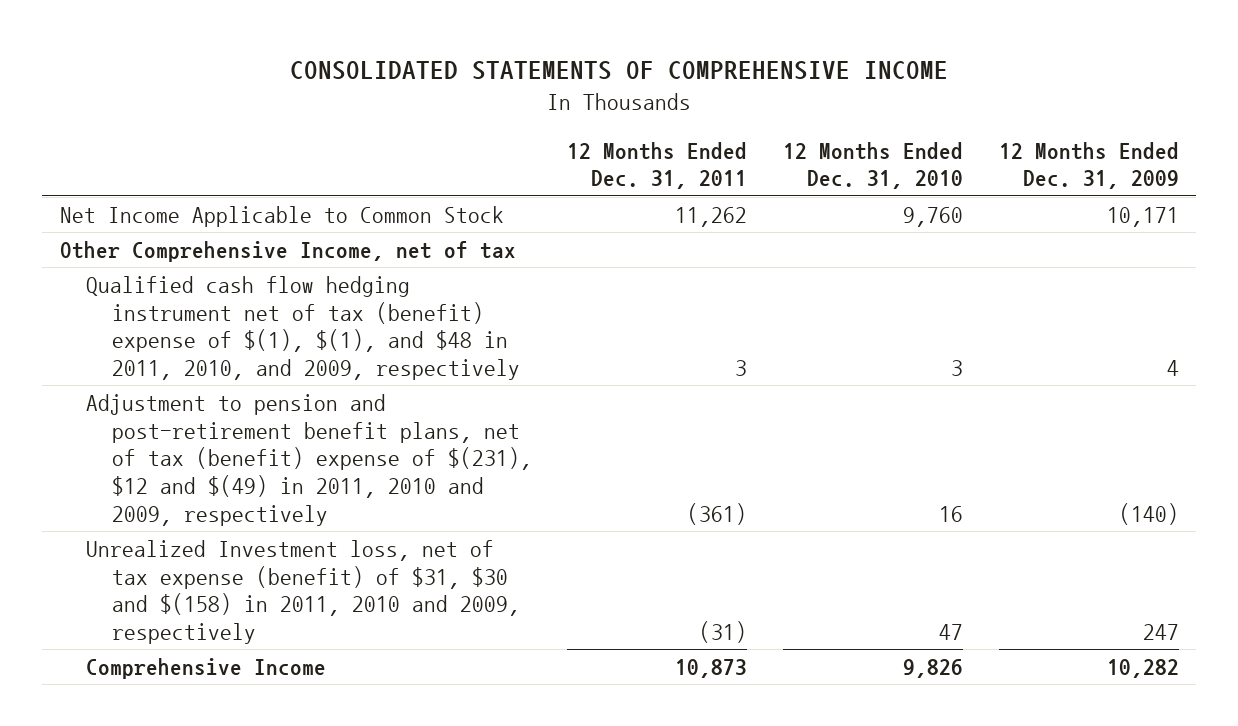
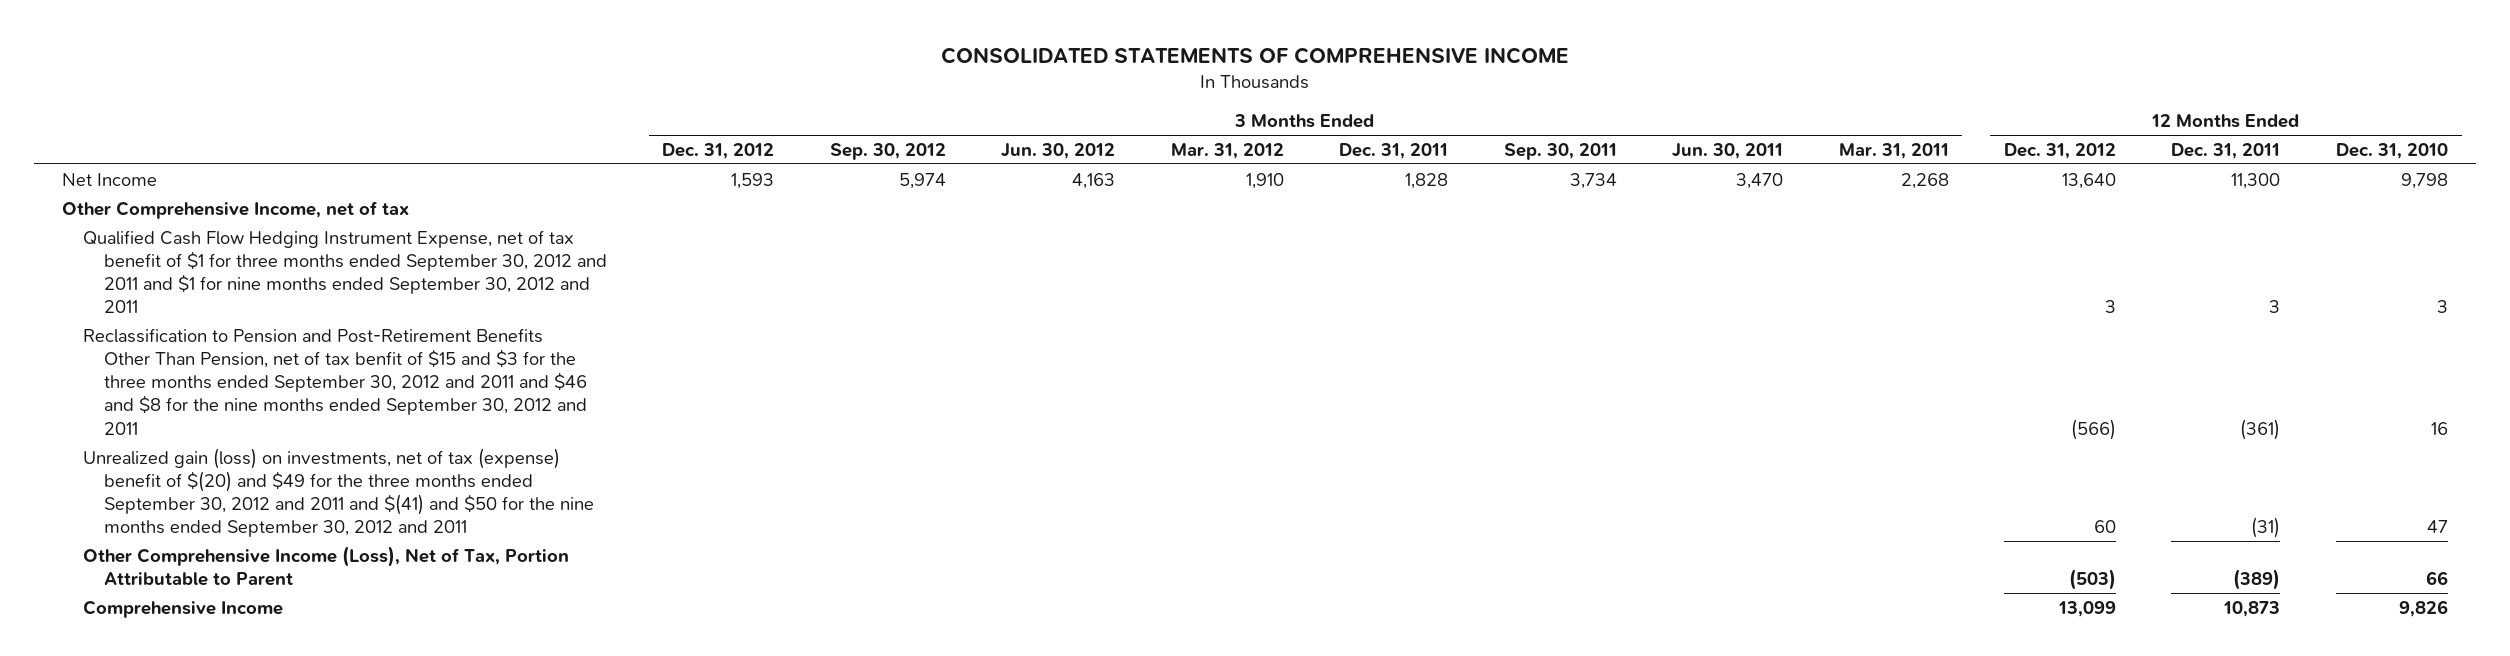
- | 12 Months Ended Dec. 31, 2011 | 12 Months Ended Dec. 31, 2010 | 12 Months Ended Dec. 31, 2009
+ | 3 Months Ended Dec. 31, 2012 | 3 Months Ended Sep. 30, 2012 | 3 Months Ended Jun. 30, 2012 | 3 Months Ended Mar. 31, 2012 | 3 Months Ended Dec. 31, 2011 | 3 Months Ended Sep. 30, 2011 | 3 Months Ended Jun. 30, 2011 | 3 Months Ended Mar. 31, 2011 | 12 Months Ended Dec. 31, 2012 | 12 Months Ended Dec. 31, 2011 | 12 Months Ended Dec. 31, 2010
- Net Income Applicable to Common Stock | 11,262 | 9,760 | 10,171
+ Net Income | 1,593 | 5,974 | 4,163 | 1,910 | 1,828 | 3,734 | 3,470 | 2,268 | 13,640 | 11,300 | 9,798
- Qualified cash flow hedging instrument net of tax (benefit) expense of $(1), $(1), and $48 in 2011, 2010, and 2009, respectively | 3 | 3 | 4
- Adjustment to pension and post-retirement benefit plans, net of tax (benefit) expense of $(231), $12 and $(49) in 2011, 2010 and 2009, respectively | (361) | 16 | (140)
- Unrealized Investment loss, net of tax expense (benefit) of $31, $30 and $(158) in 2011, 2010 and 2009, respectively | (31) | 47 | 247
+ Qualified Cash Flow Hedging Instrument Expense, net of tax benefit of $1 for three months ended September 30, 2012 and 2011 and $1 for nine months ended September 30, 2012 and 2011 | | | | | | | | | 3 | 3 | 3
+ Reclassification to Pension and Post-Retirement Benefits Other Than Pension, net of tax benfit of $15 and $3 for the three months ended September 30, 2012 and 2011 and $46 and $8 for the nine months ended September 30, 2012 and 2011 | | | | | | | | | (566) | (361) | 16
+ Unrealized gain (loss) on investments, net of tax (expense) benefit of $(20) and $49 for the three months ended September 30, 2012 and 2011 and $(41) and $50 for the nine months ended September 30, 2012 and 2011 | | | | | | | | | 60 | (31) | 47
+ Other Comprehensive Income (Loss), Net of Tax, Portion Attributable to Parent | | | | | | | | | (503) | (389) | 66

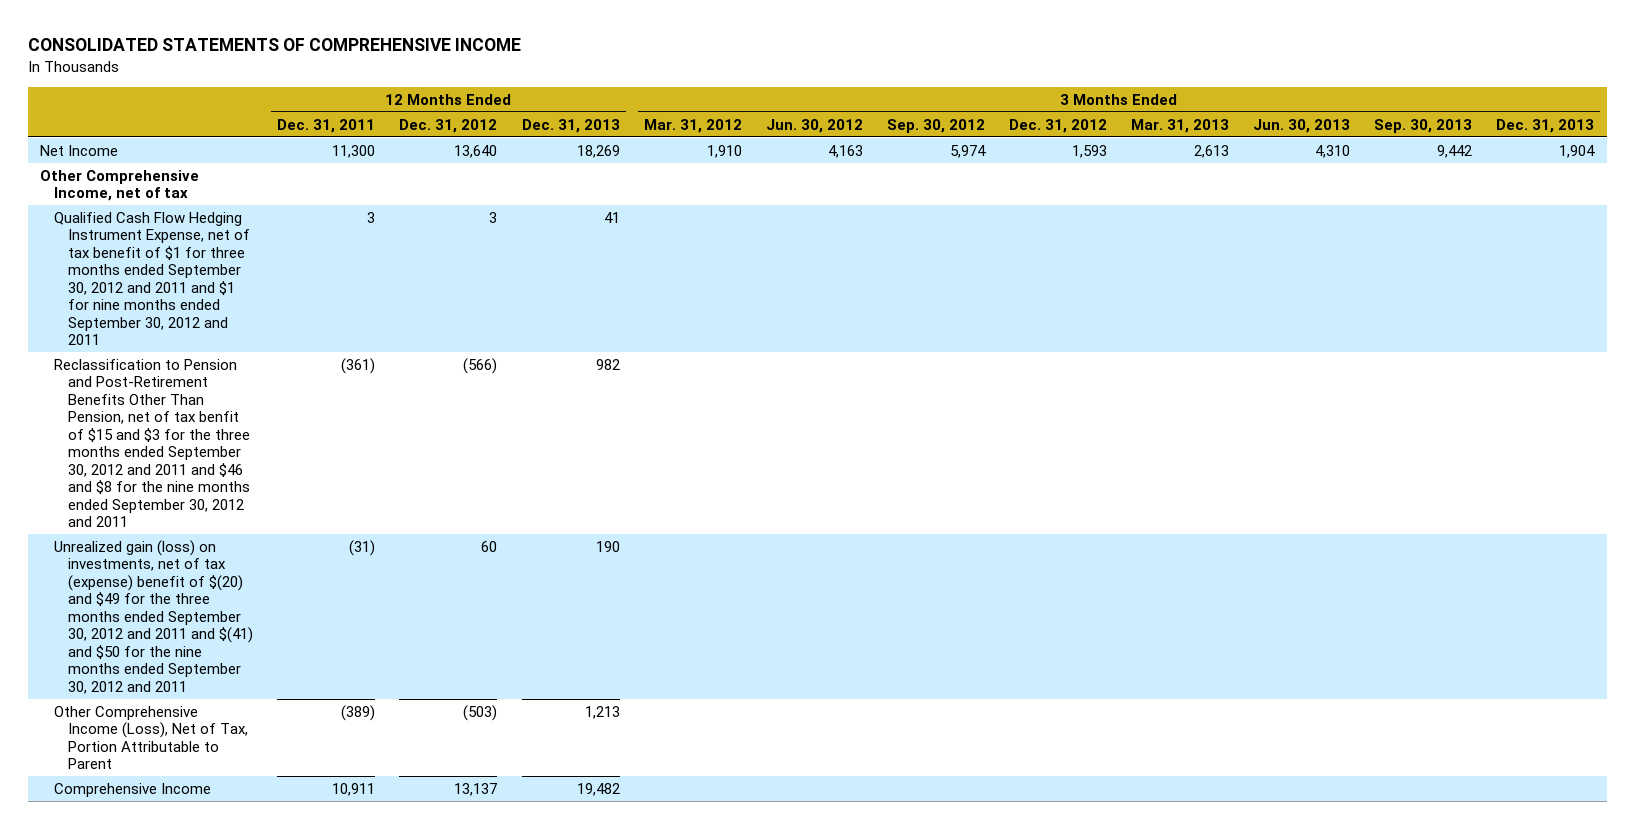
- | 3 Months Ended Dec. 31, 2012 | 3 Months Ended Sep. 30, 2012 | 3 Months Ended Jun. 30, 2012 | 3 Months Ended Mar. 31, 2012 | 3 Months Ended Dec. 31, 2011 | 3 Months Ended Sep. 30, 2011 | 3 Months Ended Jun. 30, 2011 | 3 Months Ended Mar. 31, 2011 | 12 Months Ended Dec. 31, 2012 | 12 Months Ended Dec. 31, 2011 | 12 Months Ended Dec. 31, 2010
+ | 12 Months Ended Dec. 31, 2011 | 12 Months Ended Dec. 31, 2012 | 12 Months Ended Dec. 31, 2013 | 3 Months Ended Mar. 31, 2012 | 3 Months Ended Jun. 30, 2012 | 3 Months Ended Sep. 30, 2012 | 3 Months Ended Dec. 31, 2012 | 3 Months Ended Mar. 31, 2013 | 3 Months Ended Jun. 30, 2013 | 3 Months Ended Sep. 30, 2013 | 3 Months Ended Dec. 31, 2013
- Comprehensive Income | | | | | | | | | 13,099 | 10,873 | 9,826
+ Comprehensive Income | 10,911 | 13,137 | 19,482 | | | | | | | |

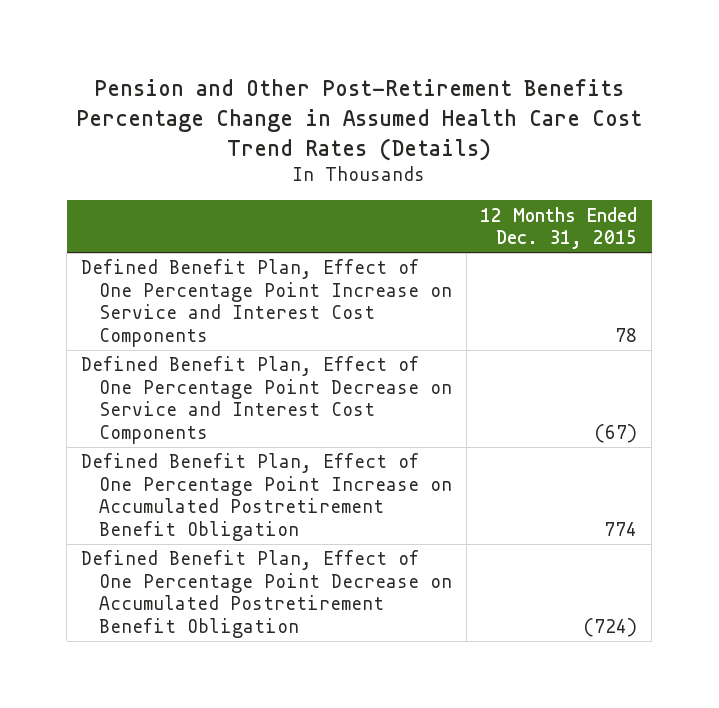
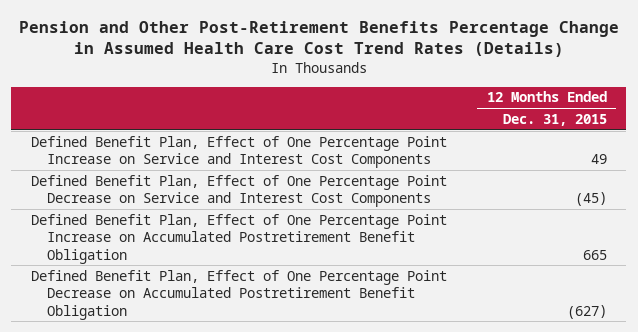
- Defined Benefit Plan, Effect of One Percentage Point Increase on Service and Interest Cost Components | 78
- Defined Benefit Plan, Effect of One Percentage Point Decrease on Service and Interest Cost Components | (67)
- Defined Benefit Plan, Effect of One Percentage Point Increase on Accumulated Postretirement Benefit Obligation | 774
- Defined Benefit Plan, Effect of One Percentage Point Decrease on Accumulated Postretirement Benefit Obligation | (724)
+ Defined Benefit Plan, Effect of One Percentage Point Increase on Service and Interest Cost Components | 49
+ Defined Benefit Plan, Effect of One Percentage Point Decrease on Service and Interest Cost Components | (45)
+ Defined Benefit Plan, Effect of One Percentage Point Increase on Accumulated Postretirement Benefit Obligation | 665
+ Defined Benefit Plan, Effect of One Percentage Point Decrease on Accumulated Postretirement Benefit Obligation | (627)

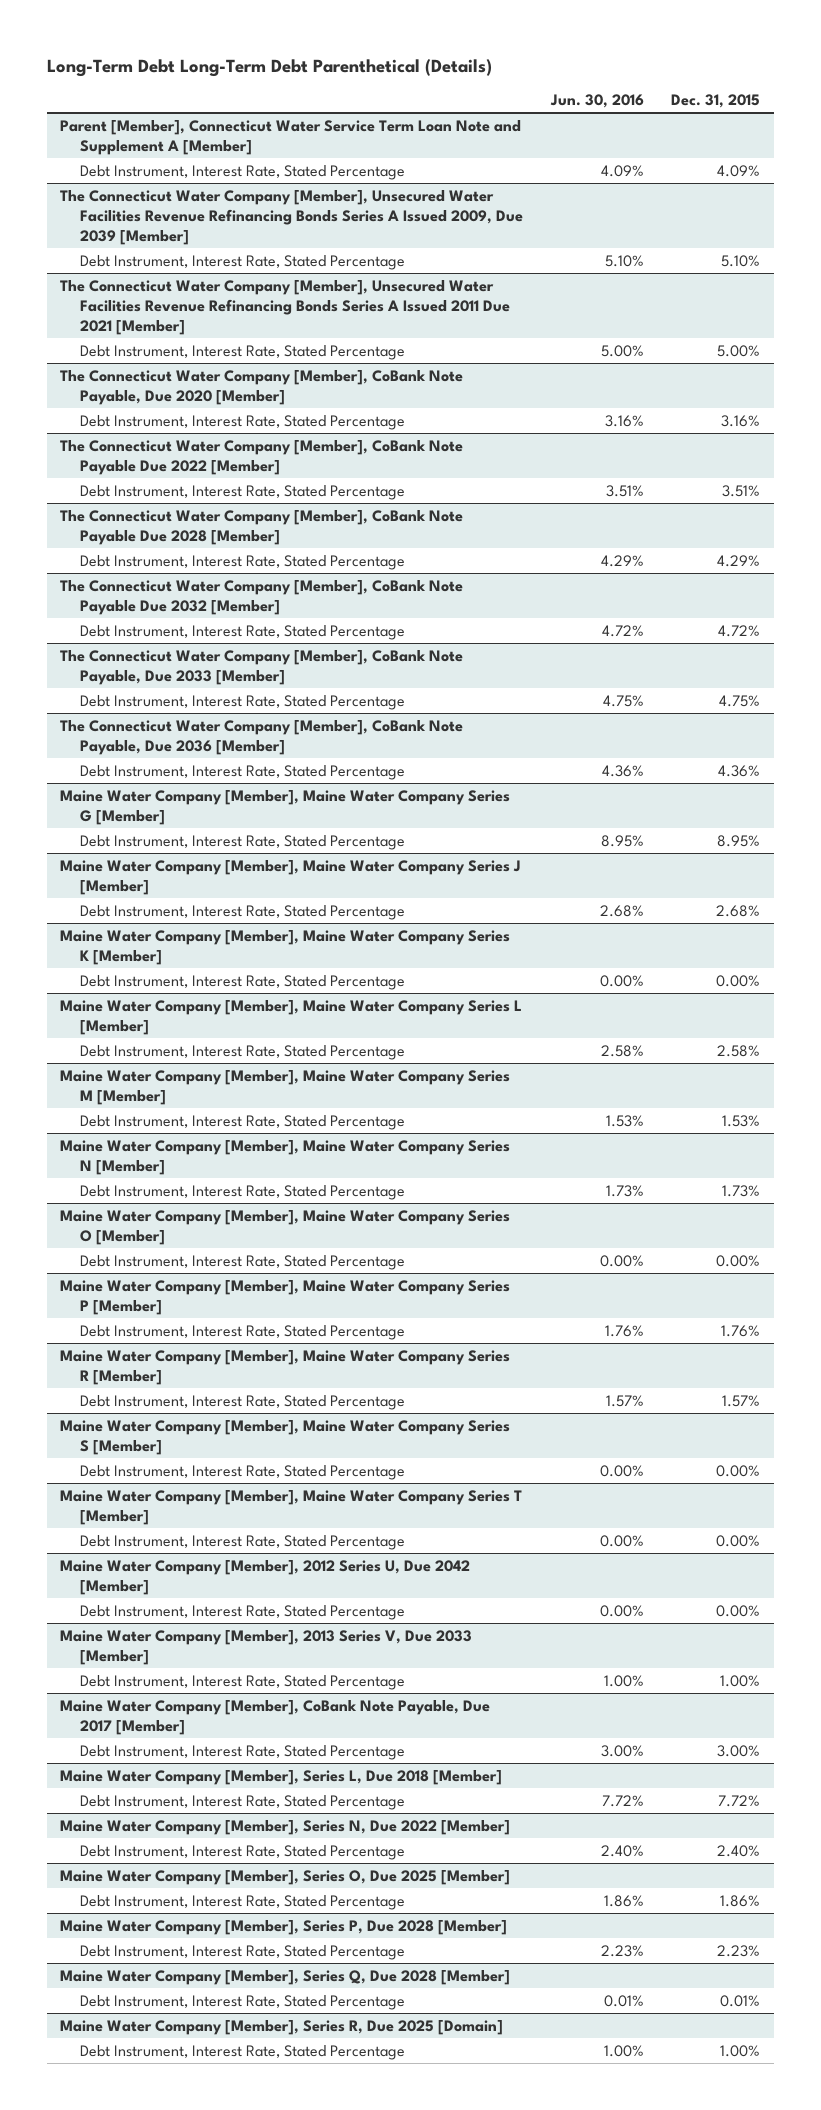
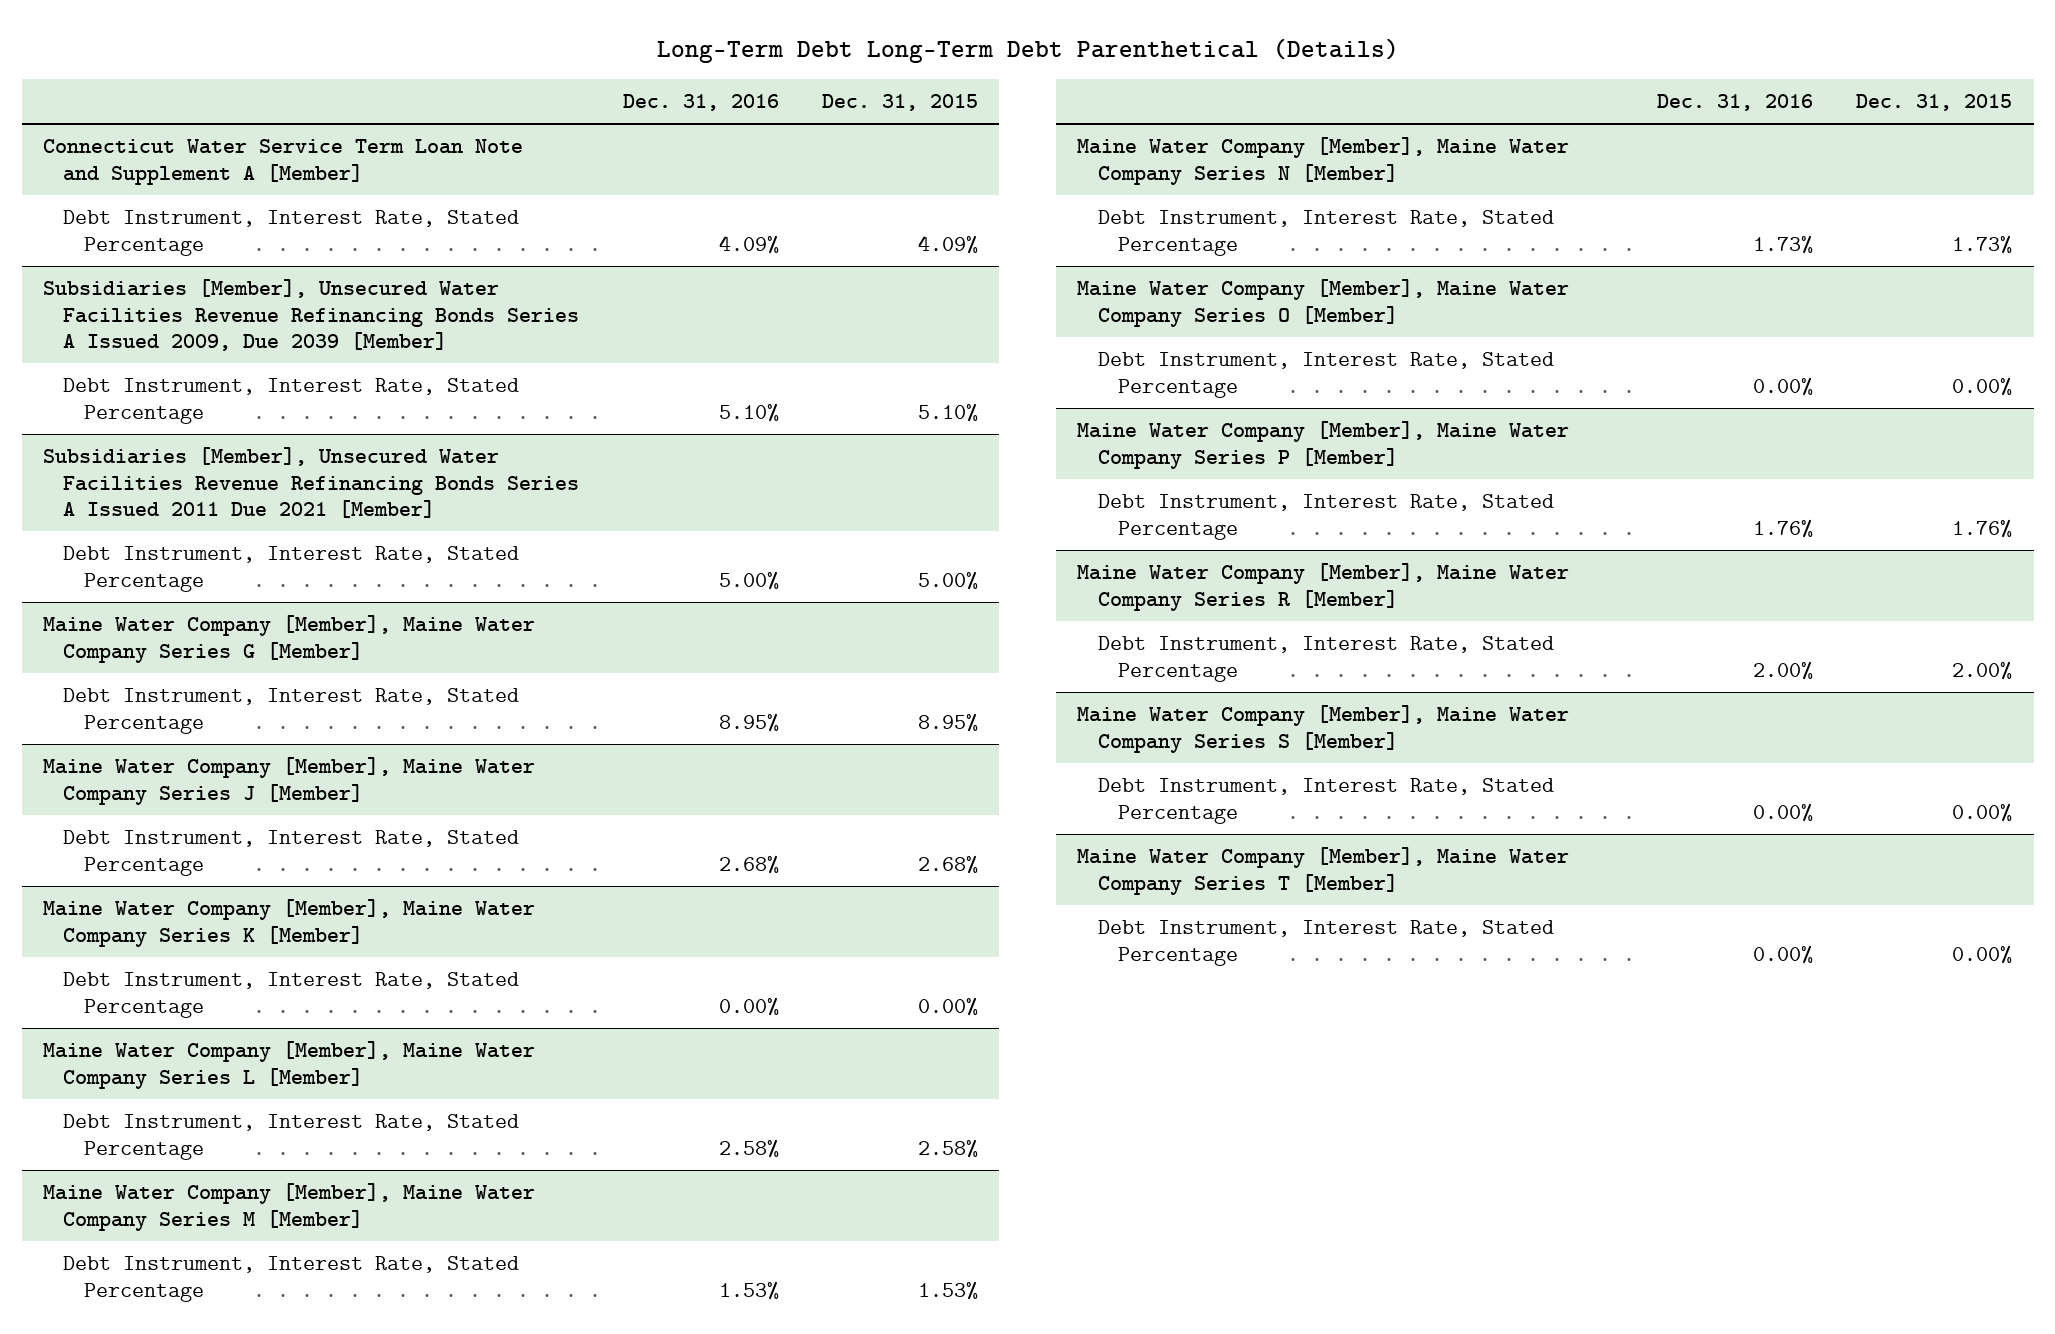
- | Jun. 30, 2016 | Dec. 31, 2015
+ | Dec. 31, 2016 | Dec. 31, 2015
- Parent [Member], Connecticut Water Service Term Loan Note and Supplement A [Member]
+ Connecticut Water Service Term Loan Note and Supplement A [Member]
- The Connecticut Water Company [Member], Unsecured Water Facilities Revenue Refinancing Bonds Series A Issued 2009, Due 2039 [Member]
+ Subsidiaries [Member], Unsecured Water Facilities Revenue Refinancing Bonds Series A Issued 2009, Due 2039 [Member]
- The Connecticut Water Company [Member], Unsecured Water Facilities Revenue Refinancing Bonds Series A Issued 2011 Due 2021 [Member]
+ Subsidiaries [Member], Unsecured Water Facilities Revenue Refinancing Bonds Series A Issued 2011 Due 2021 [Member]
- The Connecticut Water Company [Member], CoBank Note Payable, Due 2020 [Member]
- Debt Instrument, Interest Rate, Stated Percentage | 3.16% | 3.16%
- The Connecticut Water Company [Member], CoBank Note Payable Due 2022 [Member]
- Debt Instrument, Interest Rate, Stated Percentage | 3.51% | 3.51%
- The Connecticut Water Company [Member], CoBank Note Payable Due 2028 [Member]
- Debt Instrument, Interest Rate, Stated Percentage | 4.29% | 4.29%
- The Connecticut Water Company [Member], CoBank Note Payable Due 2032 [Member]
- Debt Instrument, Interest Rate, Stated Percentage | 4.72% | 4.72%
- The Connecticut Water Company [Member], CoBank Note Payable, Due 2033 [Member]
- Debt Instrument, Interest Rate, Stated Percentage | 4.75% | 4.75%
- The Connecticut Water Company [Member], CoBank Note Payable, Due 2036 [Member]
- Debt Instrument, Interest Rate, Stated Percentage | 4.36% | 4.36%
@ Maine Water Company [Member], Maine Water Company Series R [Member]
- Debt Instrument, Interest Rate, Stated Percentage | 1.57% | 1.57%
+ Debt Instrument, Interest Rate, Stated Percentage | 2.00% | 2.00%
- Maine Water Company [Member], 2012 Series U, Due 2042 [Member]
- Debt Instrument, Interest Rate, Stated Percentage | 0.00% | 0.00%
- Maine Water Company [Member], 2013 Series V, Due 2033 [Member]
- Debt Instrument, Interest Rate, Stated Percentage | 1.00% | 1.00%
- Maine Water Company [Member], CoBank Note Payable, Due 2017 [Member]
- Debt Instrument, Interest Rate, Stated Percentage | 3.00% | 3.00%
- Maine Water Company [Member], Series L, Due 2018 [Member]
- Debt Instrument, Interest Rate, Stated Percentage | 7.72% | 7.72%
- Maine Water Company [Member], Series N, Due 2022 [Member]
- Debt Instrument, Interest Rate, Stated Percentage | 2.40% | 2.40%
- Maine Water Company [Member], Series O, Due 2025 [Member]
- Debt Instrument, Interest Rate, Stated Percentage | 1.86% | 1.86%
- Maine Water Company [Member], Series P, Due 2028 [Member]
- Debt Instrument, Interest Rate, Stated Percentage | 2.23% | 2.23%
- Maine Water Company [Member], Series Q, Due 2028 [Member]
- Debt Instrument, Interest Rate, Stated Percentage | 0.01% | 0.01%
- Maine Water Company [Member], Series R, Due 2025 [Domain]
- Debt Instrument, Interest Rate, Stated Percentage | 1.00% | 1.00%

